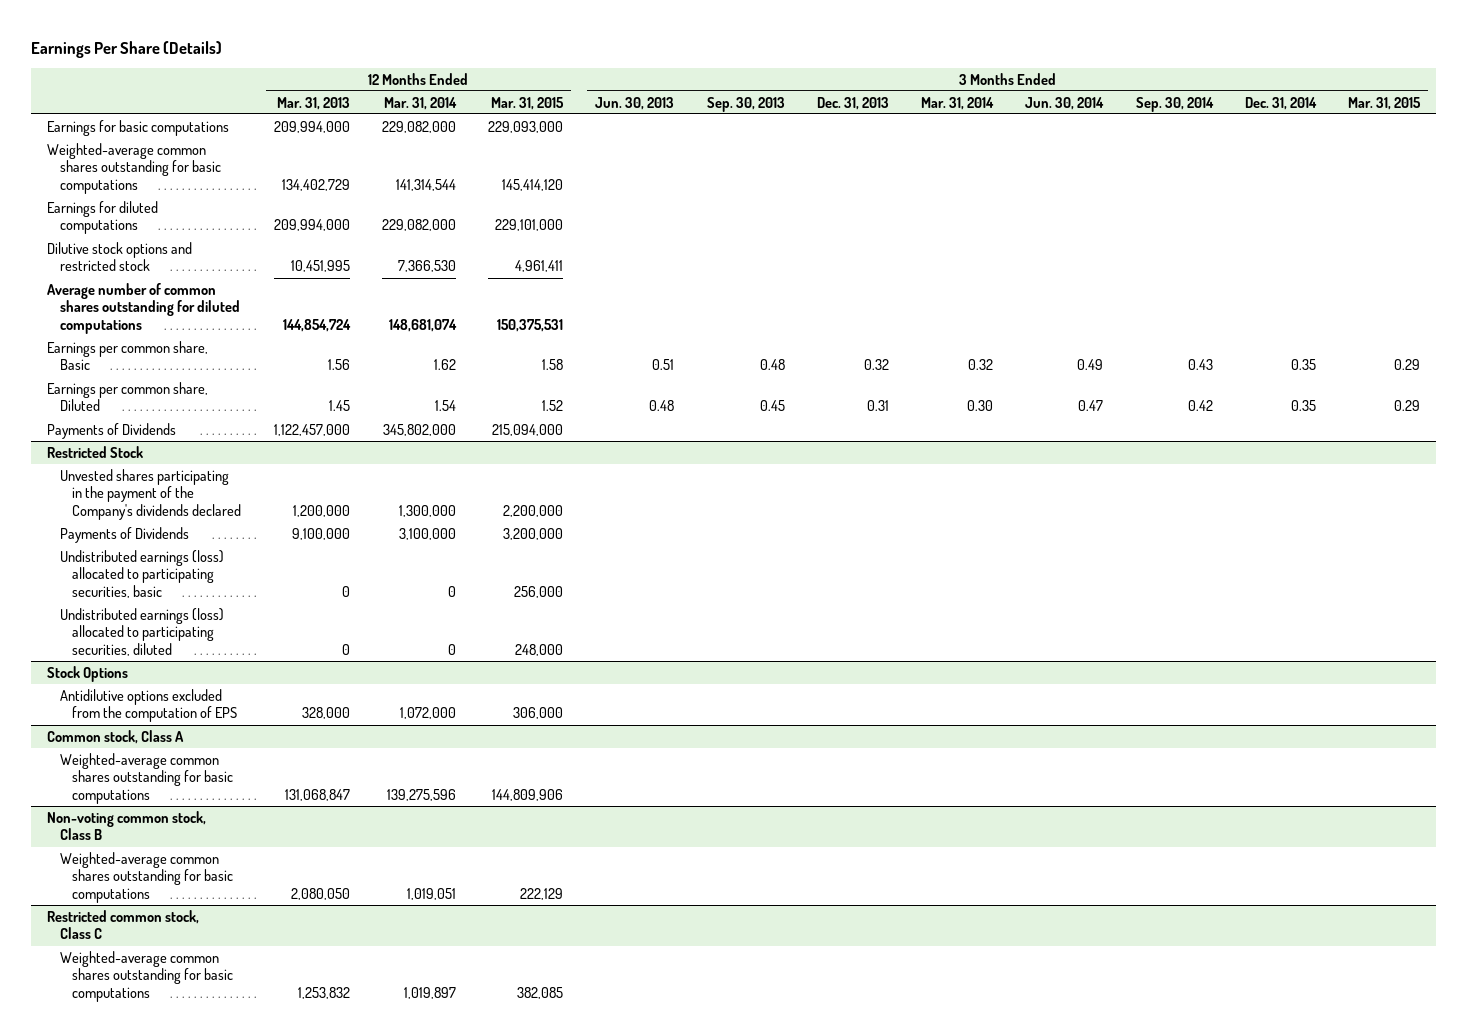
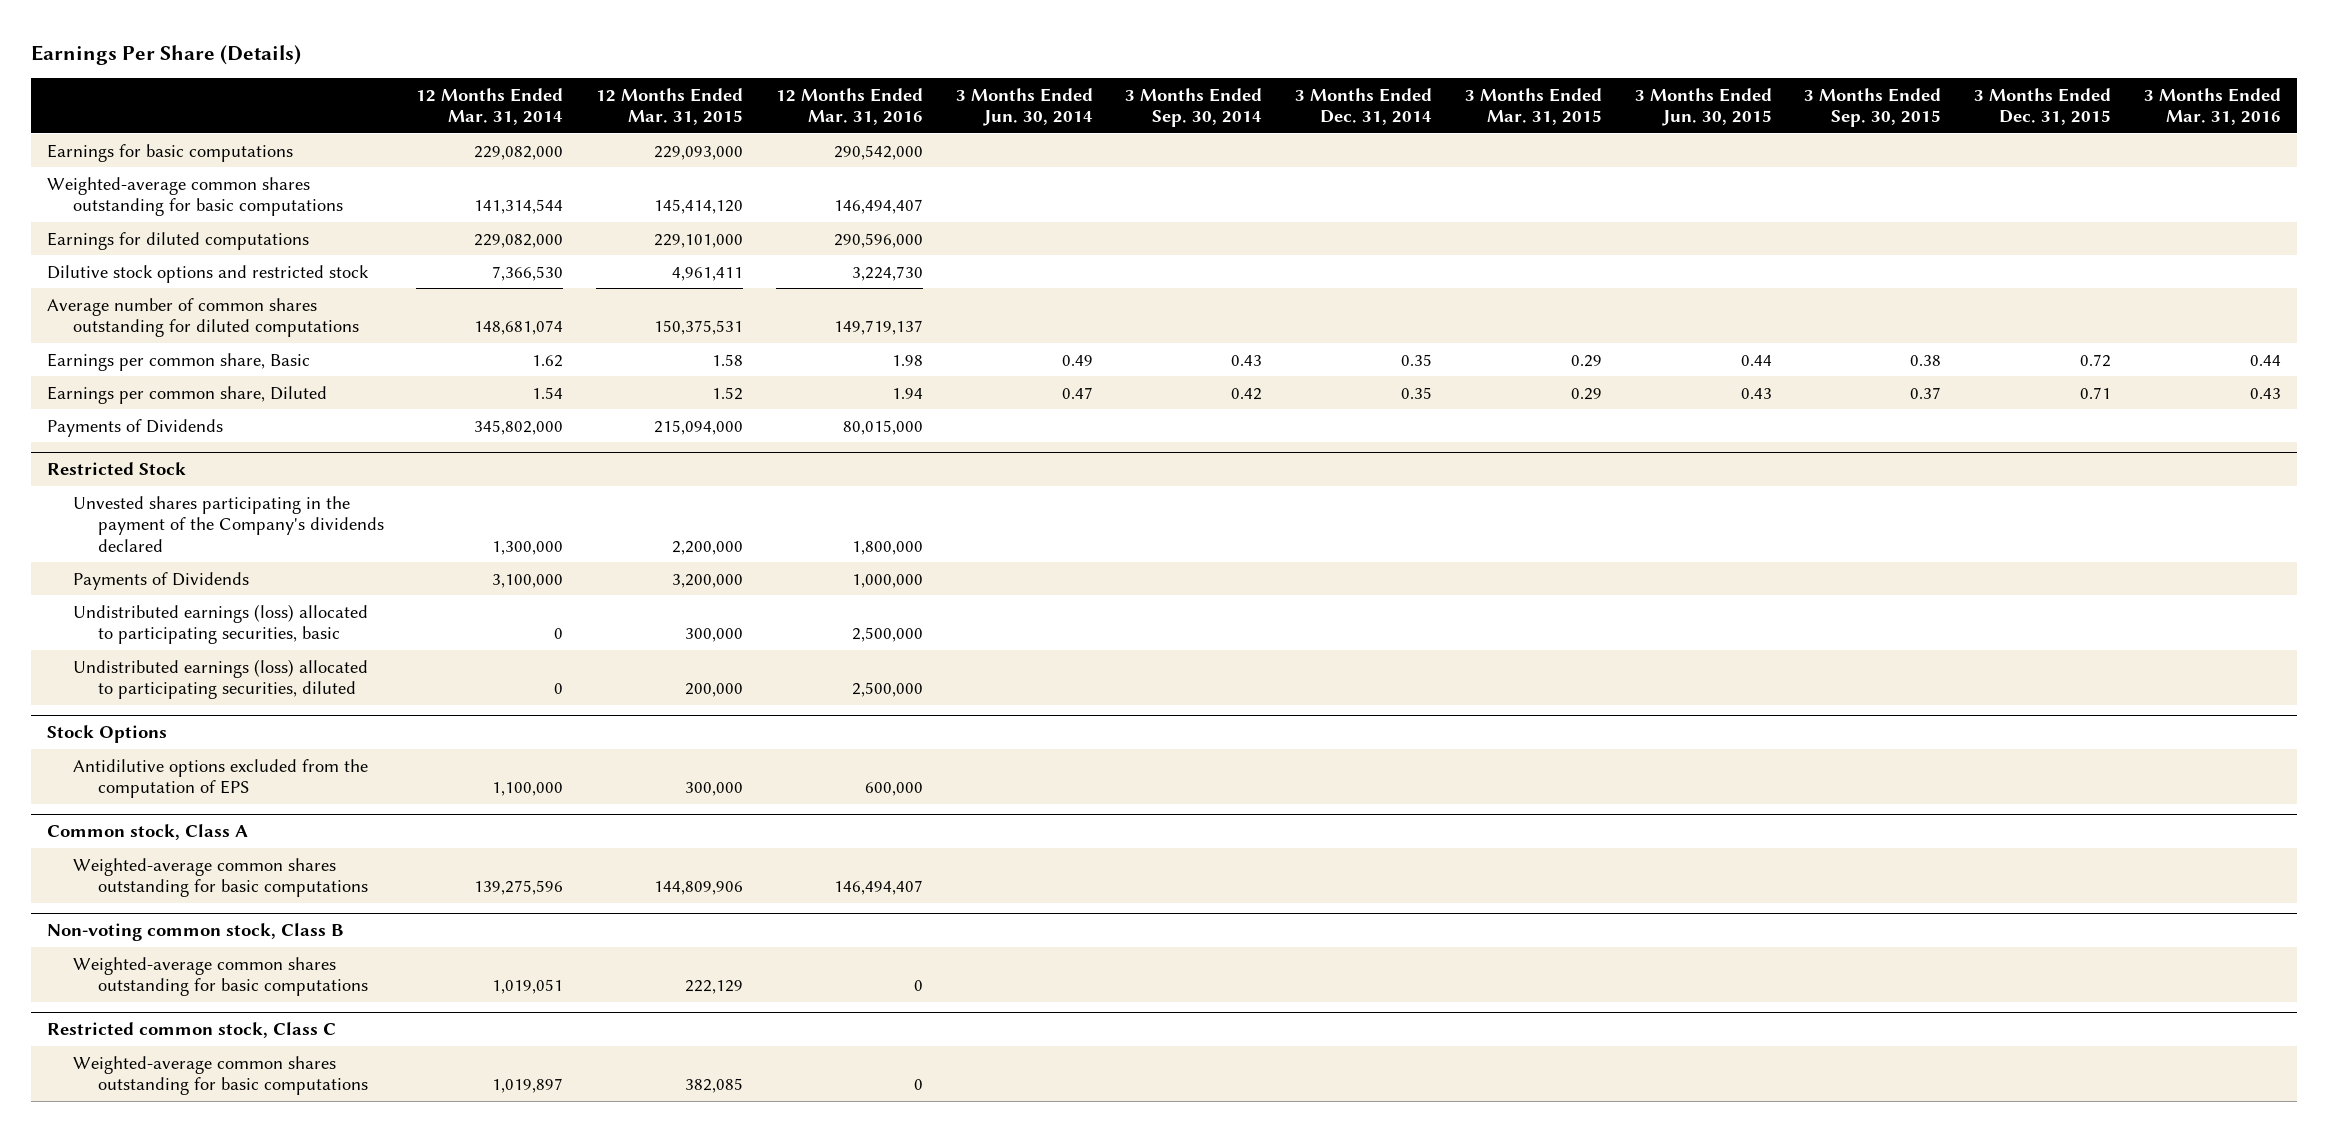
- | 12 Months Ended Mar. 31, 2013 | 12 Months Ended Mar. 31, 2014 | 12 Months Ended Mar. 31, 2015 | 3 Months Ended Jun. 30, 2013 | 3 Months Ended Sep. 30, 2013 | 3 Months Ended Dec. 31, 2013 | 3 Months Ended Mar. 31, 2014 | 3 Months Ended Jun. 30, 2014 | 3 Months Ended Sep. 30, 2014 | 3 Months Ended Dec. 31, 2014 | 3 Months Ended Mar. 31, 2015
+ | 12 Months Ended Mar. 31, 2014 | 12 Months Ended Mar. 31, 2015 | 12 Months Ended Mar. 31, 2016 | 3 Months Ended Jun. 30, 2014 | 3 Months Ended Sep. 30, 2014 | 3 Months Ended Dec. 31, 2014 | 3 Months Ended Mar. 31, 2015 | 3 Months Ended Jun. 30, 2015 | 3 Months Ended Sep. 30, 2015 | 3 Months Ended Dec. 31, 2015 | 3 Months Ended Mar. 31, 2016
@ Restricted Stock
- Undistributed earnings (loss) allocated to participating securities, basic | 0 | 0 | 256,000 | | | | | | | |
- Undistributed earnings (loss) allocated to participating securities, diluted | 0 | 0 | 248,000 | | | | | | | |
+ Undistributed earnings (loss) allocated to participating securities, basic | 0 | 300,000 | 2,500,000 | | | | | | | |
+ Undistributed earnings (loss) allocated to participating securities, diluted | 0 | 200,000 | 2,500,000 | | | | | | | |
@ Stock Options
- Antidilutive options excluded from the computation of EPS | 328,000 | 1,072,000 | 306,000 | | | | | | | |
+ Antidilutive options excluded from the computation of EPS | 1,100,000 | 300,000 | 600,000 | | | | | | | |

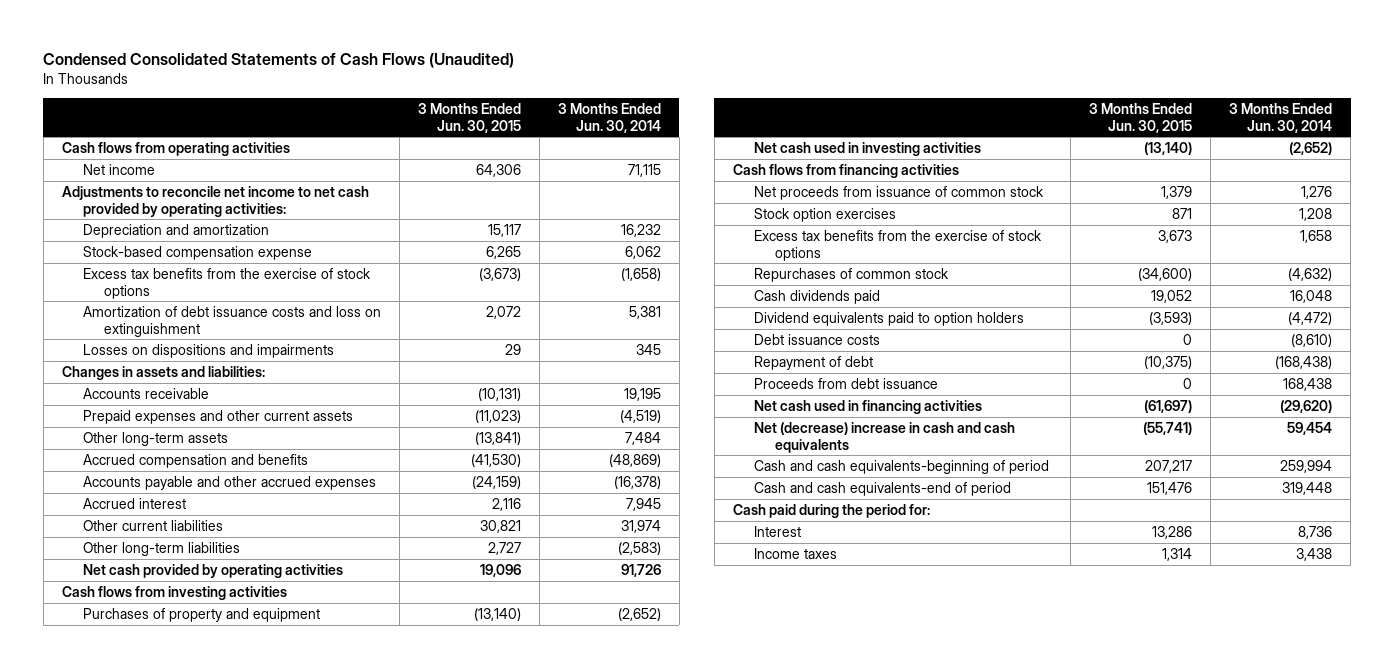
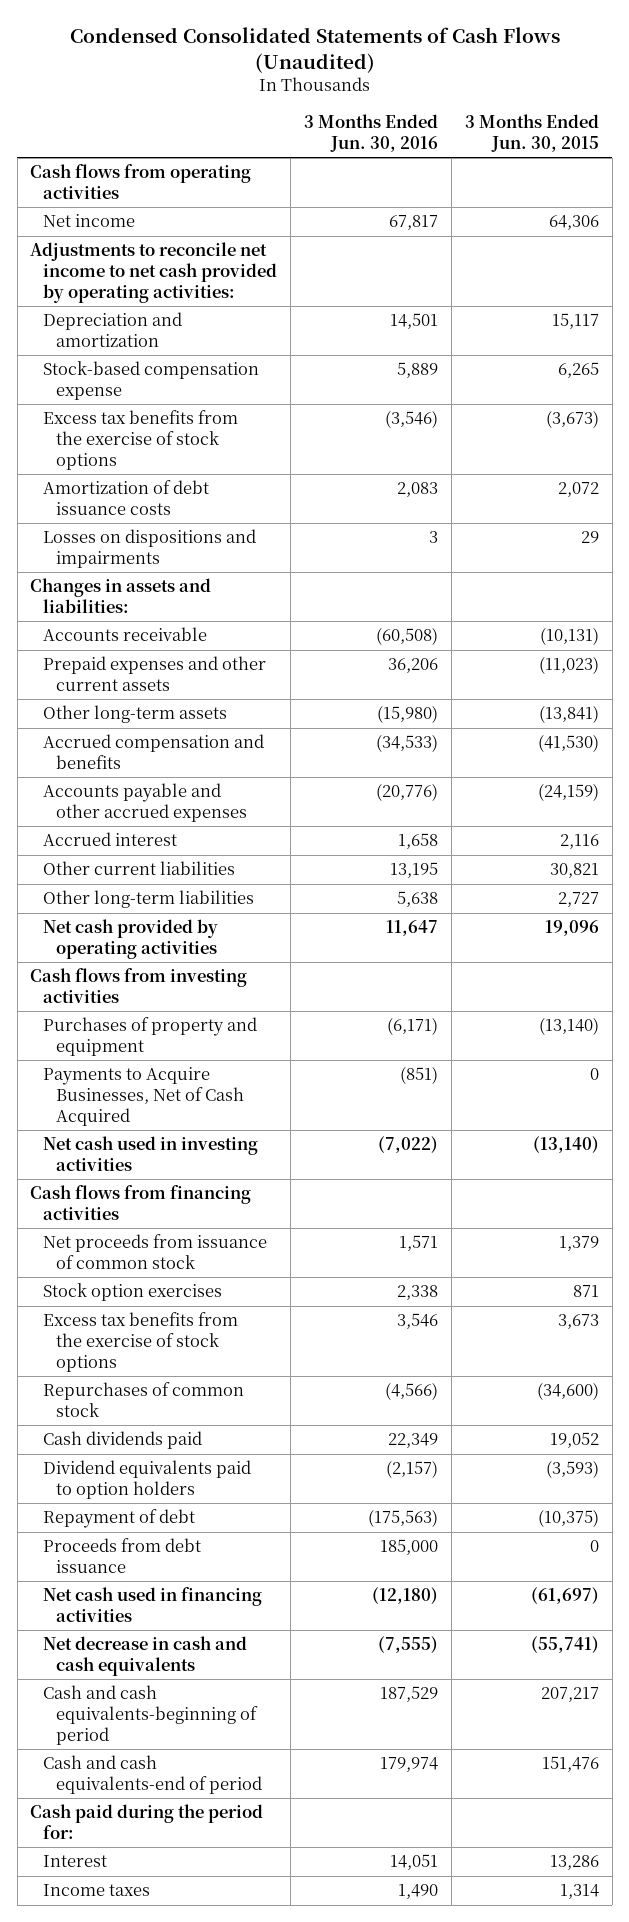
- | 3 Months Ended Jun. 30, 2015 | 3 Months Ended Jun. 30, 2014
+ | 3 Months Ended Jun. 30, 2016 | 3 Months Ended Jun. 30, 2015
- Amortization of debt issuance costs and loss on extinguishment | 2,072 | 5,381
+ Amortization of debt issuance costs | 2,083 | 2,072
+ Payments to Acquire Businesses, Net of Cash Acquired | (851) | 0
- Debt issuance costs | 0 | (8,610)
- Net (decrease) increase in cash and cash equivalents | (55,741) | 59,454
+ Net decrease in cash and cash equivalents | (7,555) | (55,741)

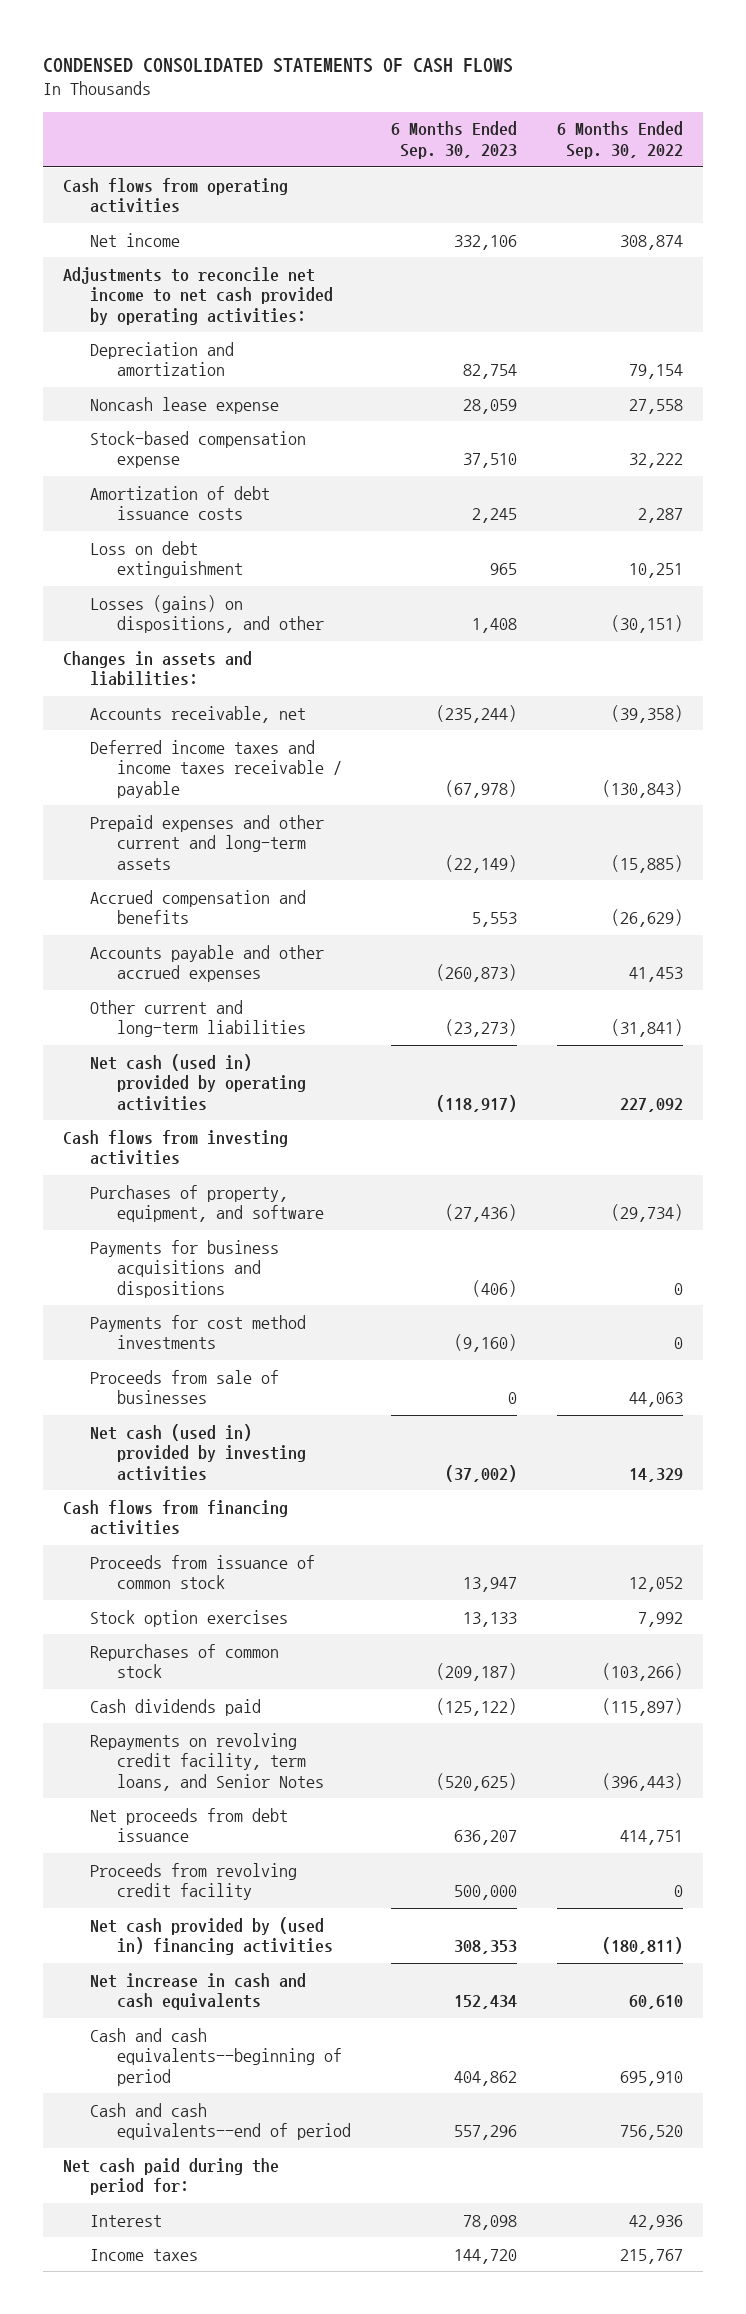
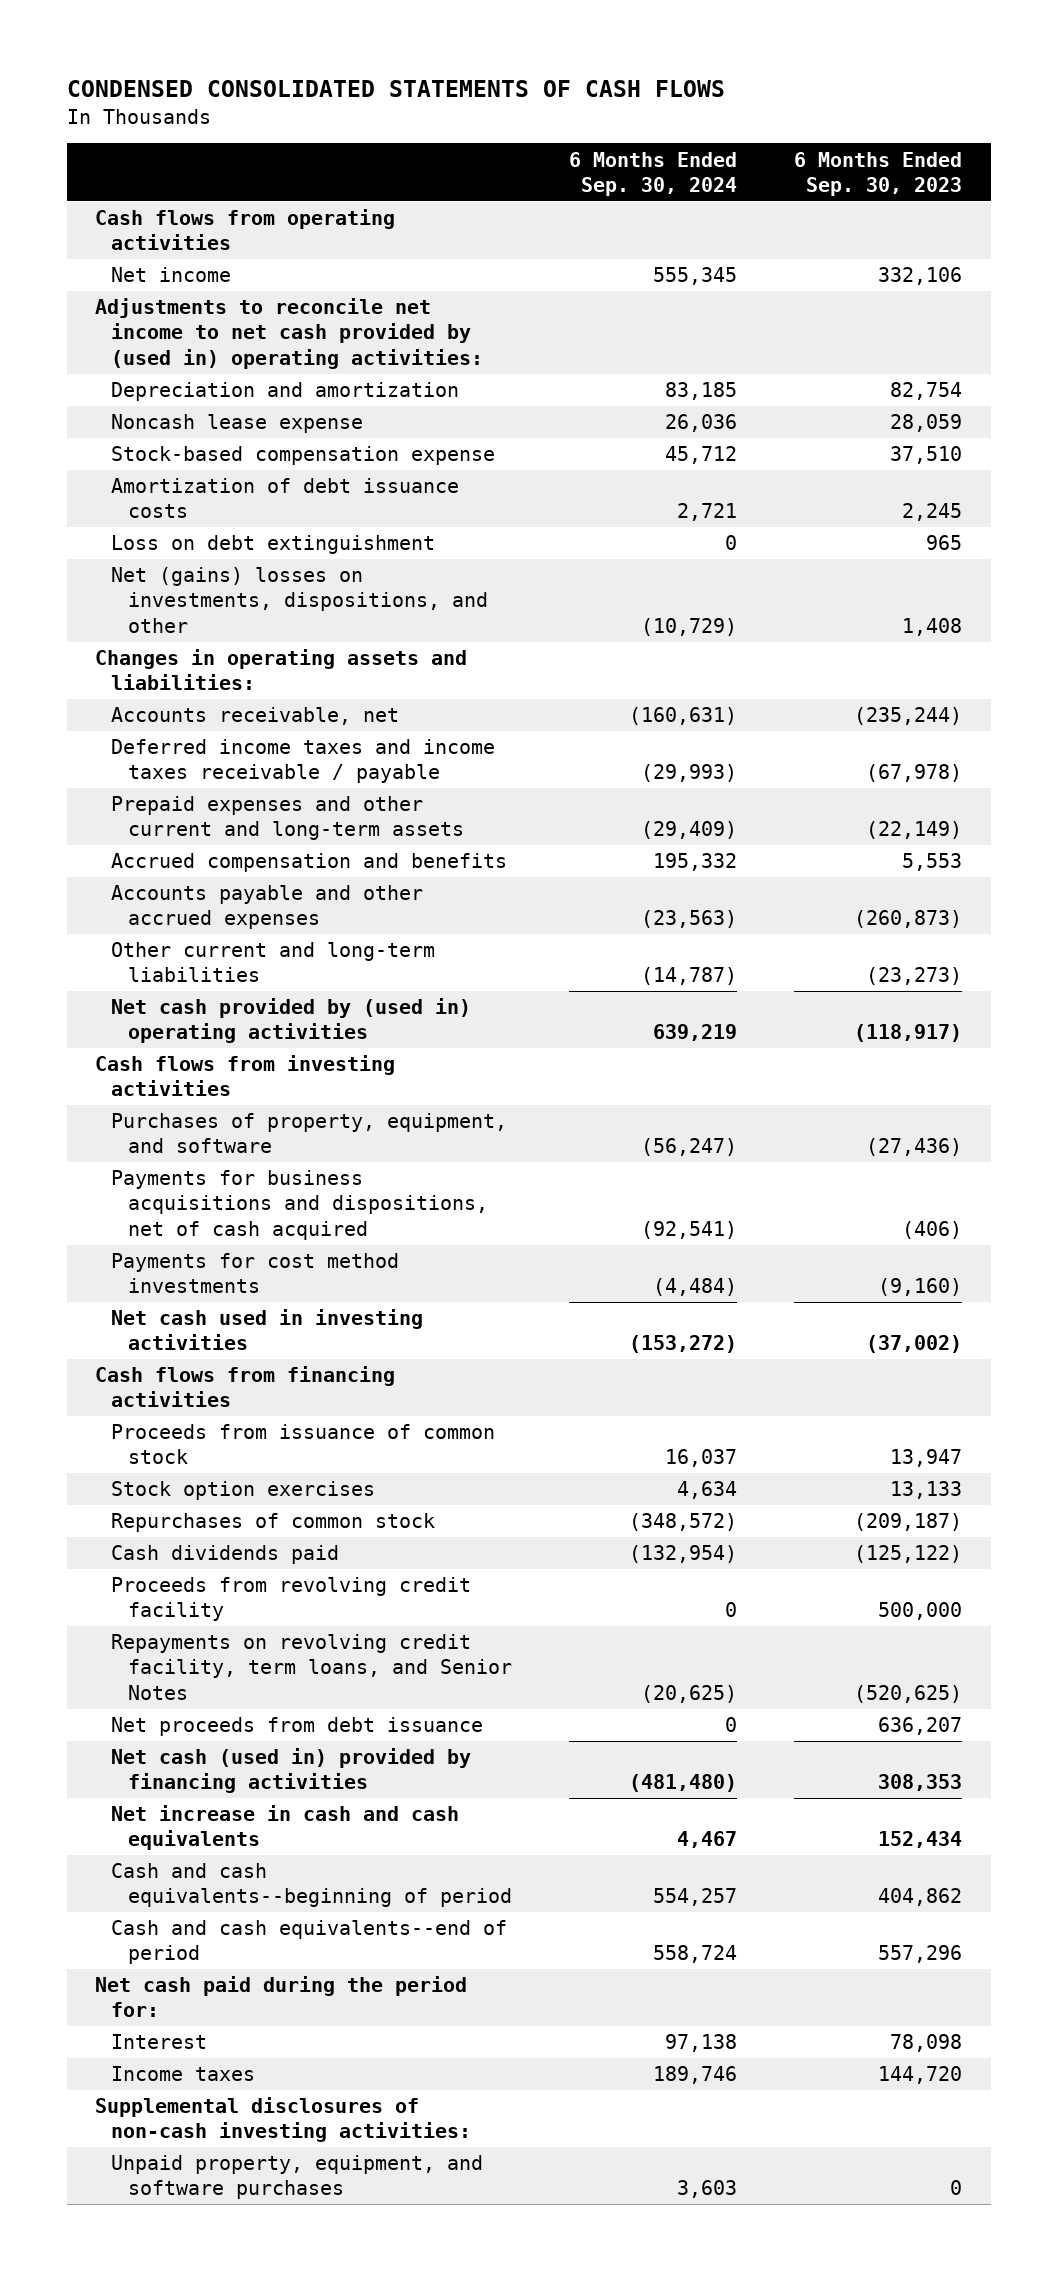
- | 6 Months Ended Sep. 30, 2023 | 6 Months Ended Sep. 30, 2022
+ | 6 Months Ended Sep. 30, 2024 | 6 Months Ended Sep. 30, 2023
- Adjustments to reconcile net income to net cash provided by operating activities:
+ Adjustments to reconcile net income to net cash provided by (used in) operating activities:
- Losses (gains) on dispositions, and other | 1,408 | (30,151)
- Changes in assets and liabilities:
+ Net (gains) losses on investments, dispositions, and other | (10,729) | 1,408
+ Changes in operating assets and liabilities:
- Net cash (used in) provided by operating activities | (118,917) | 227,092
+ Net cash provided by (used in) operating activities | 639,219 | (118,917)
- Payments for business acquisitions and dispositions | (406) | 0
+ Payments for business acquisitions and dispositions, net of cash acquired | (92,541) | (406)
- Proceeds from sale of businesses | 0 | 44,063
- Net cash (used in) provided by investing activities | (37,002) | 14,329
+ Net cash used in investing activities | (153,272) | (37,002)
moved up: Proceeds from revolving credit facility | 0 | 500,000
- Net cash provided by (used in) financing activities | 308,353 | (180,811)
+ Net cash (used in) provided by financing activities | (481,480) | 308,353
+ Supplemental disclosures of non-cash investing activities:
+ Unpaid property, equipment, and software purchases | 3,603 | 0

